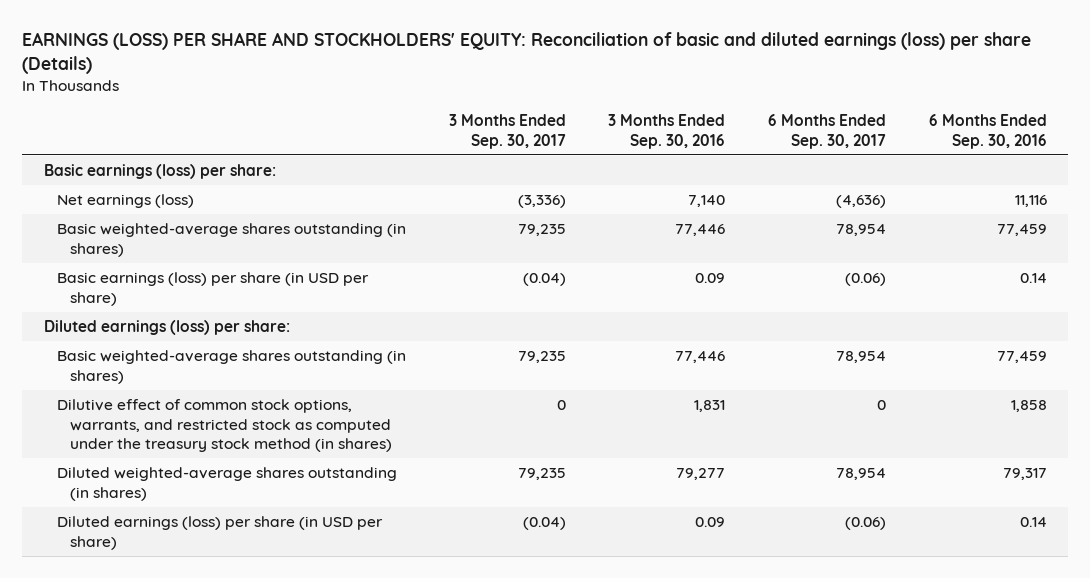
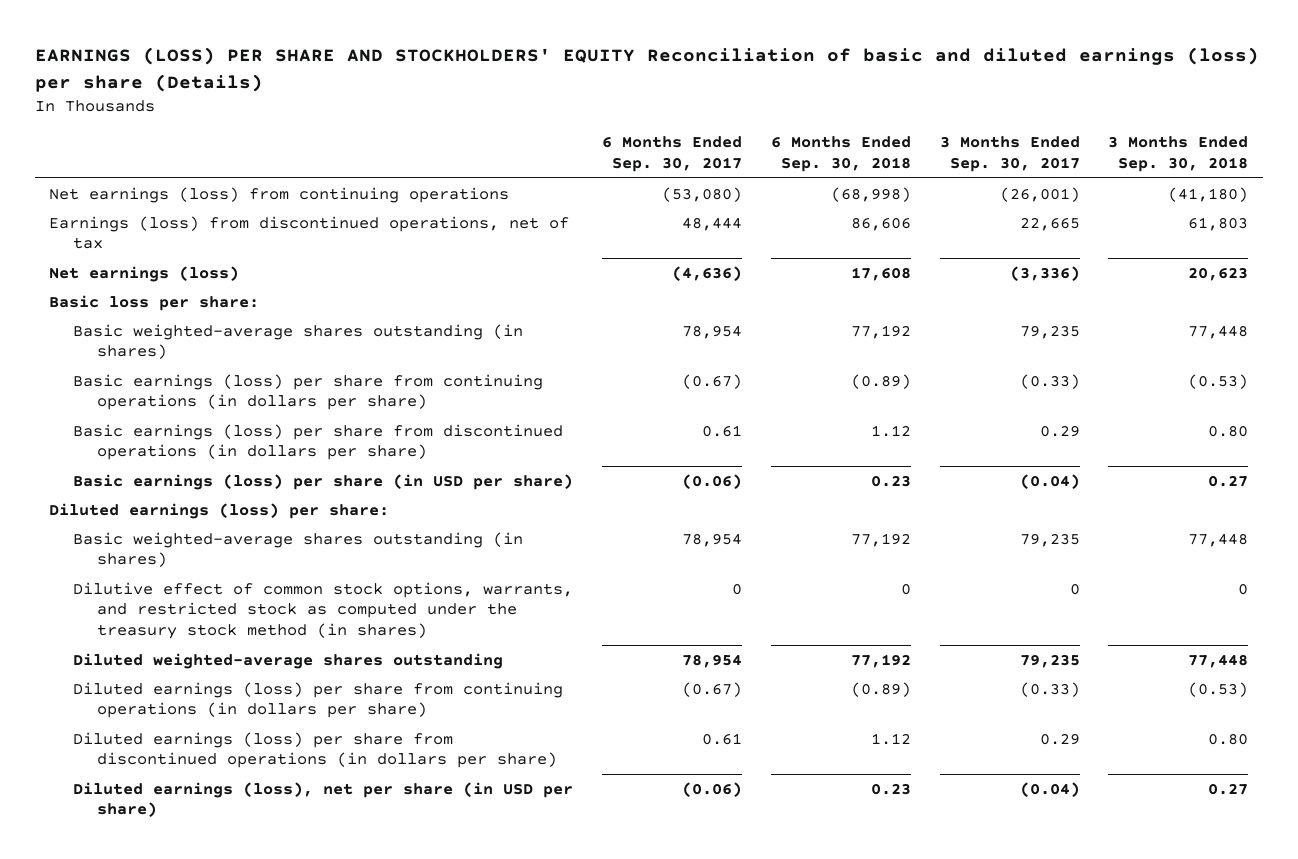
- EARNINGS (LOSS) PER SHARE AND STOCKHOLDERS' EQUITY: Reconciliation of basic and diluted earnings (loss) per share (Details)
+ EARNINGS (LOSS) PER SHARE AND STOCKHOLDERS' EQUITY Reconciliation of basic and diluted earnings (loss) per share (Details)
- | 3 Months Ended Sep. 30, 2017 | 3 Months Ended Sep. 30, 2016 | 6 Months Ended Sep. 30, 2017 | 6 Months Ended Sep. 30, 2016
+ | 6 Months Ended Sep. 30, 2017 | 6 Months Ended Sep. 30, 2018 | 3 Months Ended Sep. 30, 2017 | 3 Months Ended Sep. 30, 2018
- Basic earnings (loss) per share:
+ Net earnings (loss) from continuing operations | (53,080) | (68,998) | (26,001) | (41,180)
+ Earnings (loss) from discontinued operations, net of tax | 48,444 | 86,606 | 22,665 | 61,803
+ Basic loss per share:
+ Basic earnings (loss) per share from continuing operations (in dollars per share) | (0.67) | (0.89) | (0.33) | (0.53)
+ Basic earnings (loss) per share from discontinued operations (in dollars per share) | 0.61 | 1.12 | 0.29 | 0.80
- Diluted weighted-average shares outstanding (in shares) | 79,235 | 79,277 | 78,954 | 79,317
- Diluted earnings (loss) per share (in USD per share) | (0.04) | 0.09 | (0.06) | 0.14
+ Diluted weighted-average shares outstanding | 78,954 | 77,192 | 79,235 | 77,448
+ Diluted earnings (loss) per share from continuing operations (in dollars per share) | (0.67) | (0.89) | (0.33) | (0.53)
+ Diluted earnings (loss) per share from discontinued operations (in dollars per share) | 0.61 | 1.12 | 0.29 | 0.80
+ Diluted earnings (loss), net per share (in USD per share) | (0.06) | 0.23 | (0.04) | 0.27

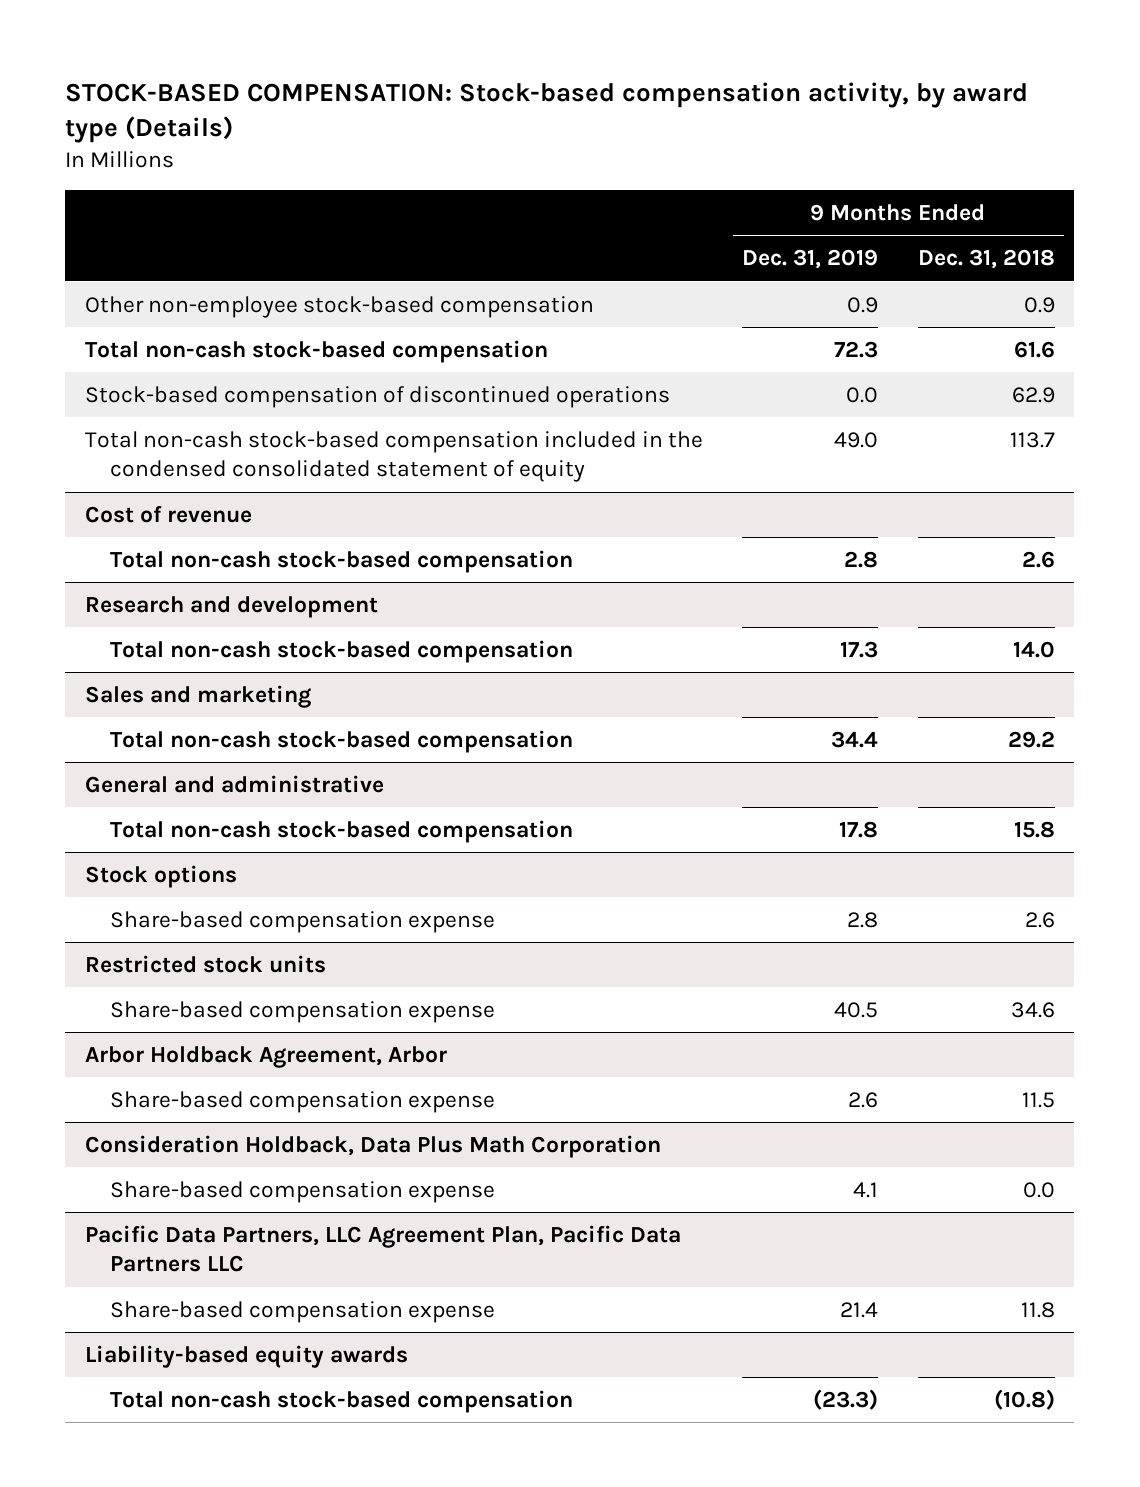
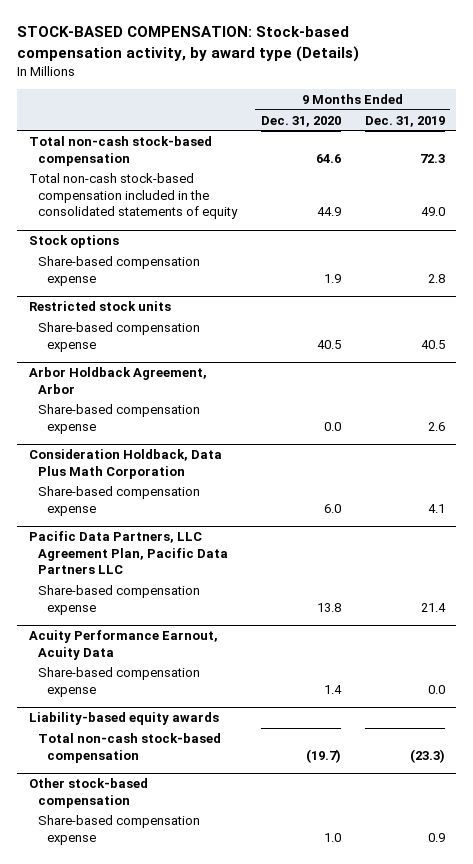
- | 9 Months Ended Dec. 31, 2019 | 9 Months Ended Dec. 31, 2018
+ | 9 Months Ended Dec. 31, 2020 | 9 Months Ended Dec. 31, 2019
- Other non-employee stock-based compensation | 0.9 | 0.9
- Stock-based compensation of discontinued operations | 0.0 | 62.9
- Total non-cash stock-based compensation included in the condensed consolidated statement of equity | 49.0 | 113.7
- Cost of revenue
- Total non-cash stock-based compensation | 2.8 | 2.6
- Research and development
- Total non-cash stock-based compensation | 17.3 | 14.0
- Sales and marketing
- Total non-cash stock-based compensation | 34.4 | 29.2
- General and administrative
- Total non-cash stock-based compensation | 17.8 | 15.8
+ Total non-cash stock-based compensation included in the consolidated statements of equity | 44.9 | 49.0
+ Acuity Performance Earnout, Acuity Data
+ Share-based compensation expense | 1.4 | 0.0
+ Other stock-based compensation
+ Share-based compensation expense | 1.0 | 0.9

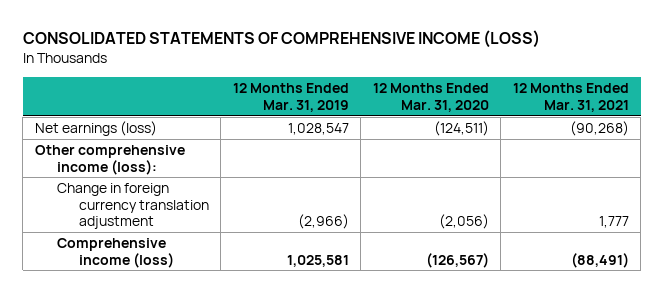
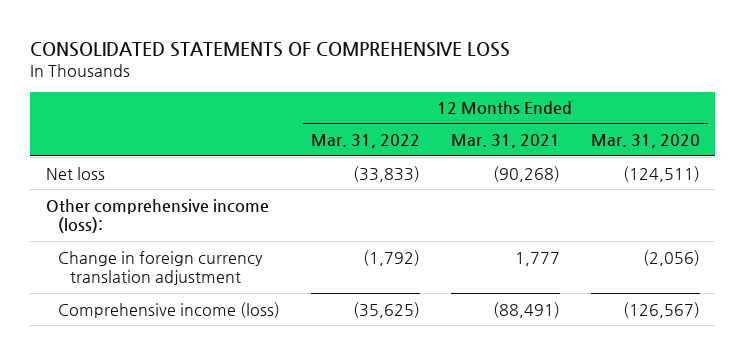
- CONSOLIDATED STATEMENTS OF COMPREHENSIVE INCOME (LOSS)
+ CONSOLIDATED STATEMENTS OF COMPREHENSIVE LOSS
- | 12 Months Ended Mar. 31, 2019 | 12 Months Ended Mar. 31, 2020 | 12 Months Ended Mar. 31, 2021
+ | 12 Months Ended Mar. 31, 2022 | 12 Months Ended Mar. 31, 2021 | 12 Months Ended Mar. 31, 2020
- Net earnings (loss) | 1,028,547 | (124,511) | (90,268)
+ Net loss | (33,833) | (90,268) | (124,511)

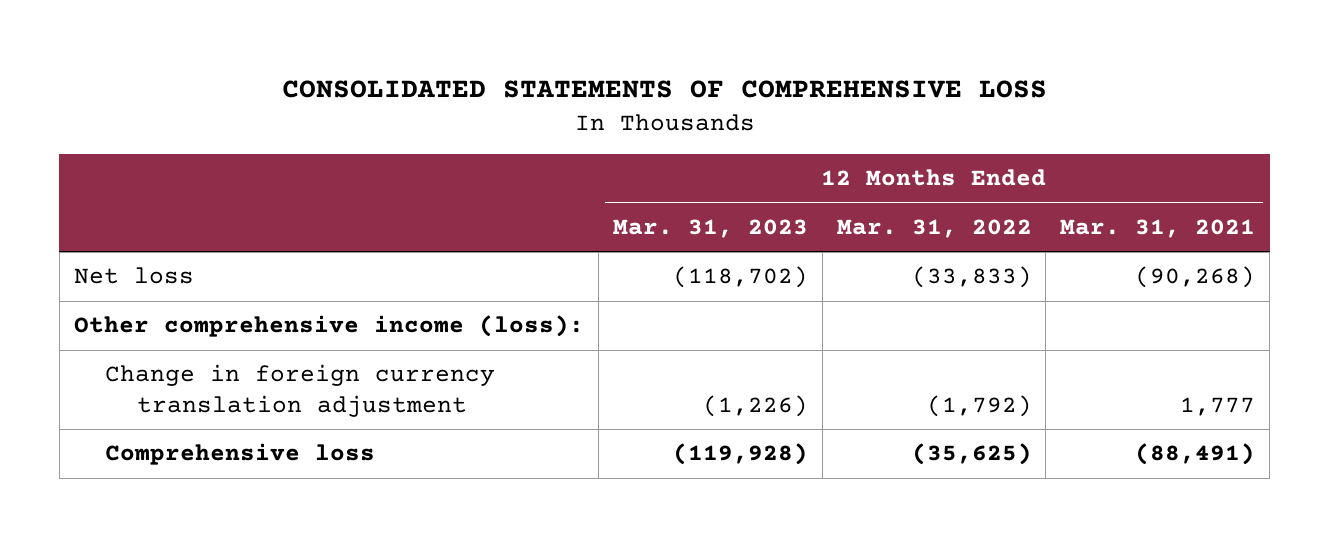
- | 12 Months Ended Mar. 31, 2022 | 12 Months Ended Mar. 31, 2021 | 12 Months Ended Mar. 31, 2020
+ | 12 Months Ended Mar. 31, 2023 | 12 Months Ended Mar. 31, 2022 | 12 Months Ended Mar. 31, 2021
- Comprehensive income (loss) | (35,625) | (88,491) | (126,567)
+ Comprehensive loss | (119,928) | (35,625) | (88,491)

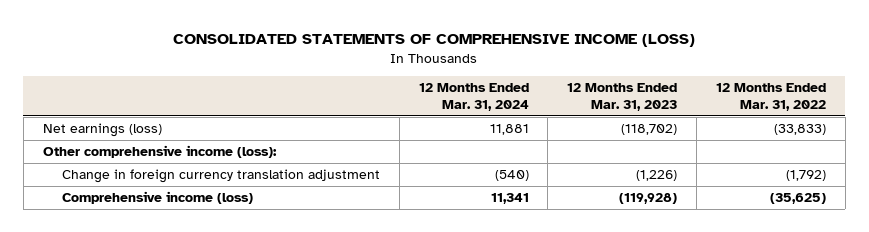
- CONSOLIDATED STATEMENTS OF COMPREHENSIVE LOSS
+ CONSOLIDATED STATEMENTS OF COMPREHENSIVE INCOME (LOSS)
- | 12 Months Ended Mar. 31, 2023 | 12 Months Ended Mar. 31, 2022 | 12 Months Ended Mar. 31, 2021
+ | 12 Months Ended Mar. 31, 2024 | 12 Months Ended Mar. 31, 2023 | 12 Months Ended Mar. 31, 2022
- Net loss | (118,702) | (33,833) | (90,268)
+ Net earnings (loss) | 11,881 | (118,702) | (33,833)
- Comprehensive loss | (119,928) | (35,625) | (88,491)
+ Comprehensive income (loss) | 11,341 | (119,928) | (35,625)

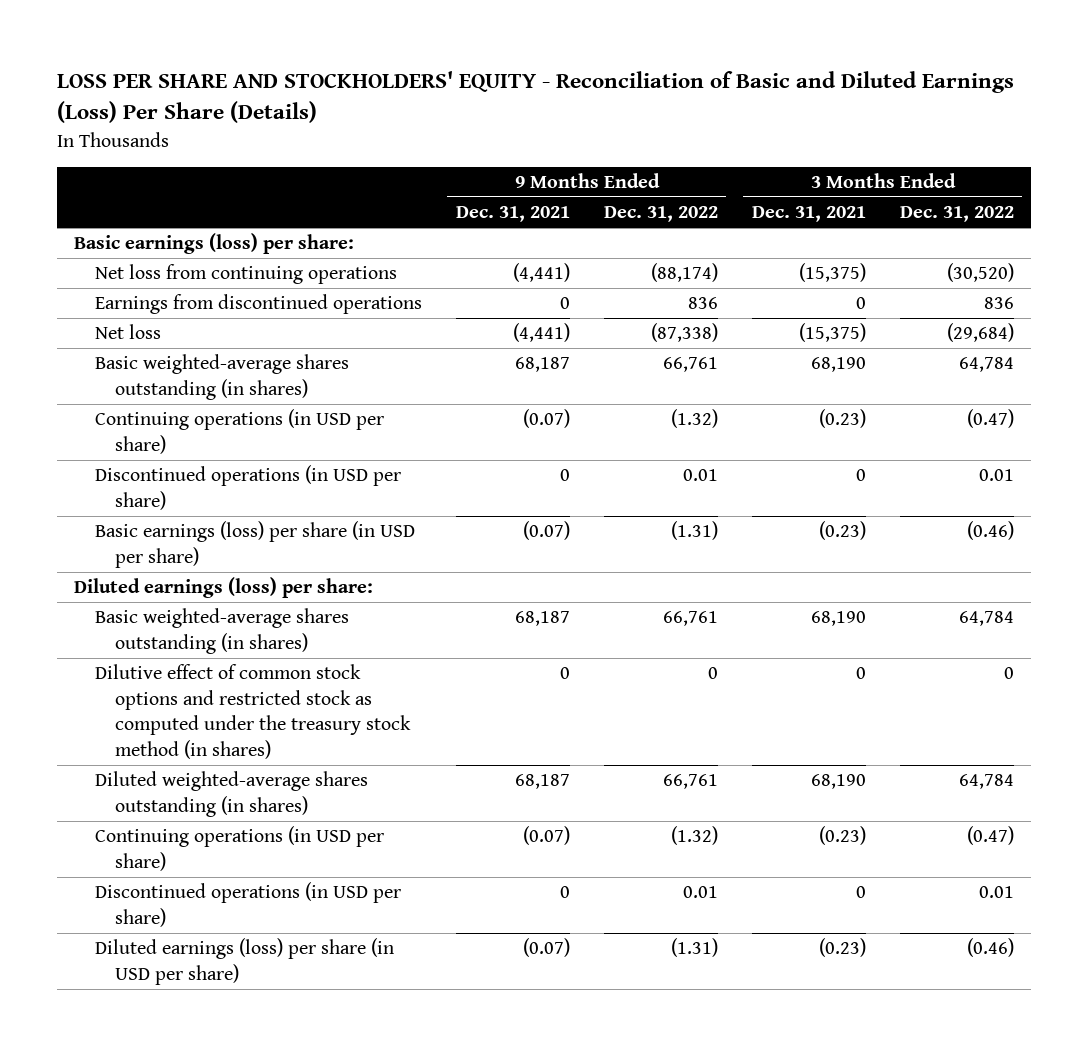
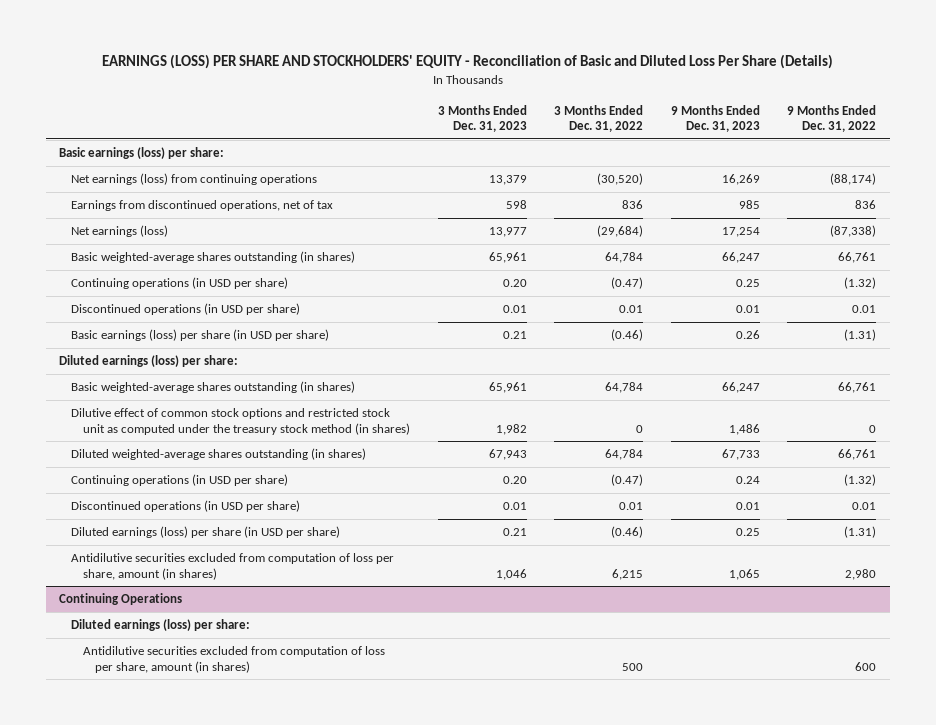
- LOSS PER SHARE AND STOCKHOLDERS' EQUITY - Reconciliation of Basic and Diluted Earnings (Loss) Per Share (Details)
+ EARNINGS (LOSS) PER SHARE AND STOCKHOLDERS' EQUITY - Reconciliation of Basic and Diluted Loss Per Share (Details)
- | 9 Months Ended Dec. 31, 2021 | 9 Months Ended Dec. 31, 2022 | 3 Months Ended Dec. 31, 2021 | 3 Months Ended Dec. 31, 2022
+ | 3 Months Ended Dec. 31, 2023 | 3 Months Ended Dec. 31, 2022 | 9 Months Ended Dec. 31, 2023 | 9 Months Ended Dec. 31, 2022
- Net loss from continuing operations | (4,441) | (88,174) | (15,375) | (30,520)
- Earnings from discontinued operations | 0 | 836 | 0 | 836
- Net loss | (4,441) | (87,338) | (15,375) | (29,684)
+ Net earnings (loss) from continuing operations | 13,379 | (30,520) | 16,269 | (88,174)
+ Earnings from discontinued operations, net of tax | 598 | 836 | 985 | 836
+ Net earnings (loss) | 13,977 | (29,684) | 17,254 | (87,338)
- Dilutive effect of common stock options and restricted stock as computed under the treasury stock method (in shares) | 0 | 0 | 0 | 0
+ Dilutive effect of common stock options and restricted stock unit as computed under the treasury stock method (in shares) | 1,982 | 0 | 1,486 | 0
+ Antidilutive securities excluded from computation of loss per share, amount (in shares) | 1,046 | 6,215 | 1,065 | 2,980
+ Continuing Operations
+ Diluted earnings (loss) per share:
+ Antidilutive securities excluded from computation of loss per share, amount (in shares) | | 500 | | 600

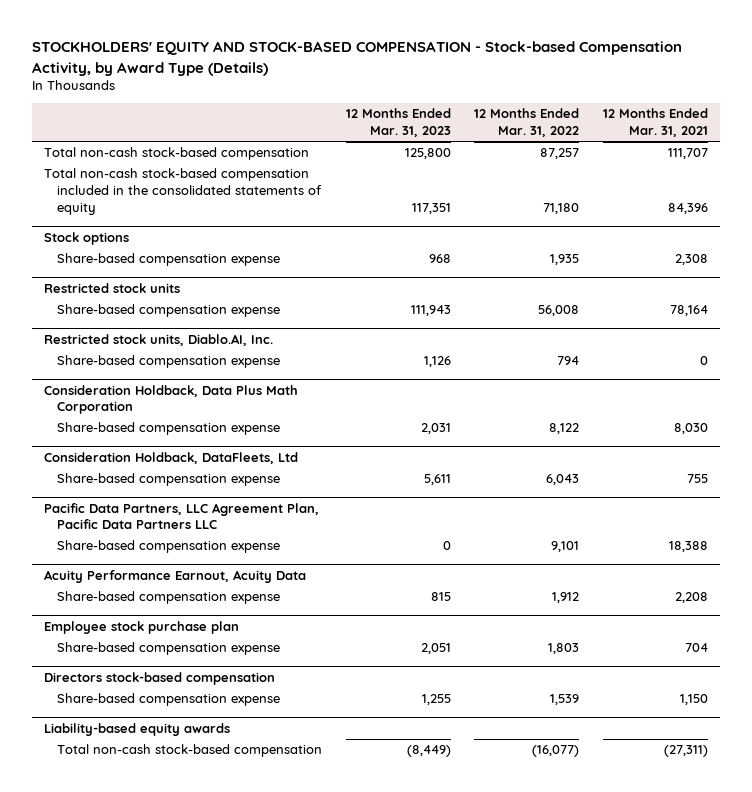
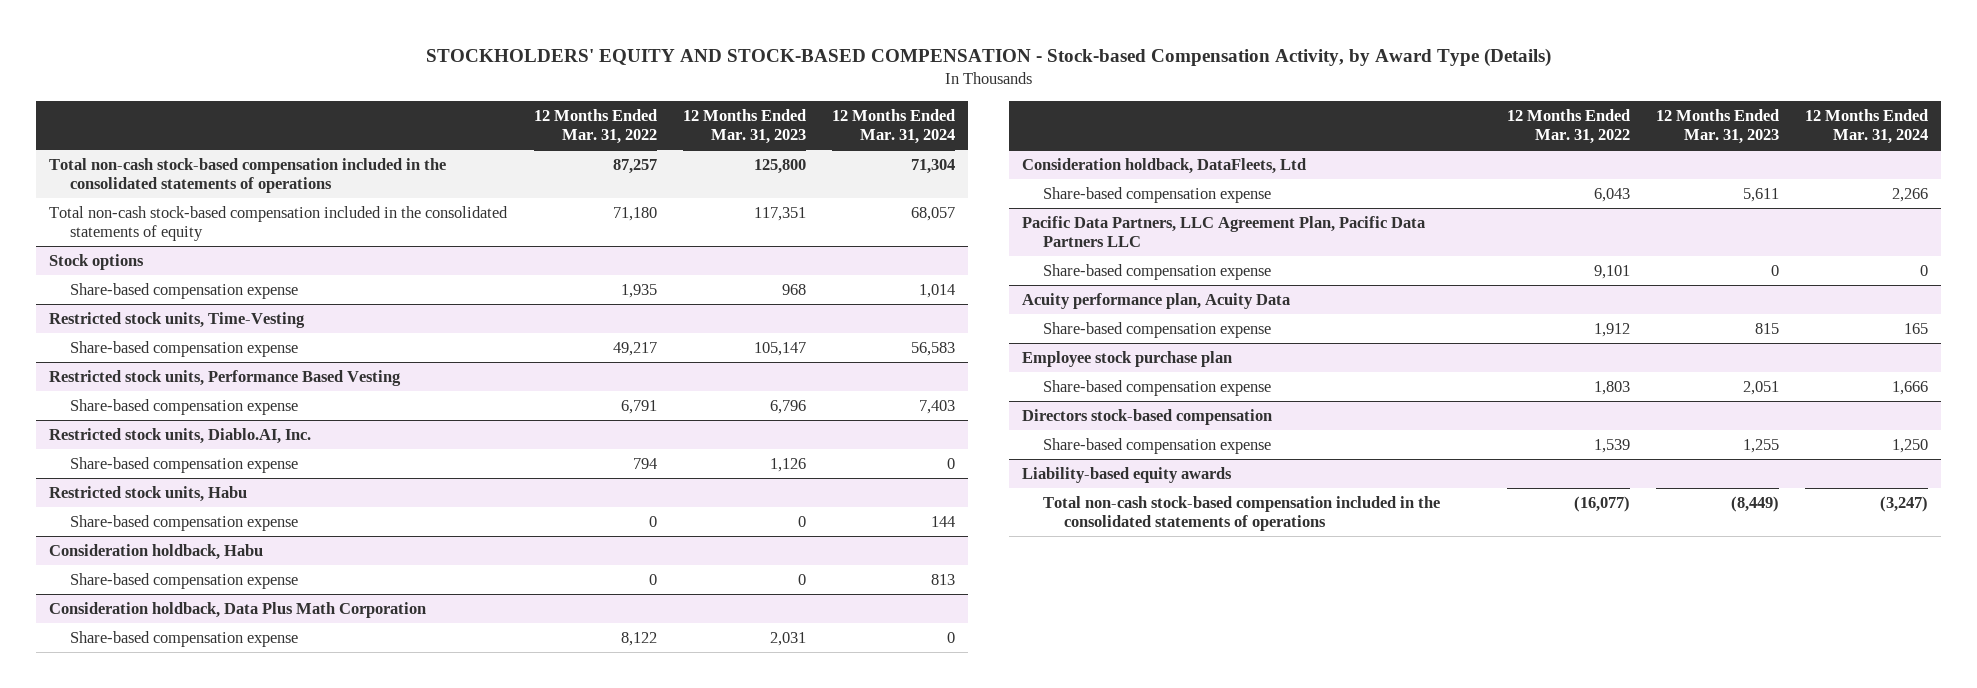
- | 12 Months Ended Mar. 31, 2023 | 12 Months Ended Mar. 31, 2022 | 12 Months Ended Mar. 31, 2021
+ | 12 Months Ended Mar. 31, 2022 | 12 Months Ended Mar. 31, 2023 | 12 Months Ended Mar. 31, 2024
- Total non-cash stock-based compensation | 125,800 | 87,257 | 111,707
+ Total non-cash stock-based compensation included in the consolidated statements of operations | 87,257 | 125,800 | 71,304
- Restricted stock units
- Share-based compensation expense | 111,943 | 56,008 | 78,164
+ Restricted stock units, Time-Vesting
+ Share-based compensation expense | 49,217 | 105,147 | 56,583
+ Restricted stock units, Performance Based Vesting
+ Share-based compensation expense | 6,791 | 6,796 | 7,403
- Consideration Holdback, Data Plus Math Corporation
+ Restricted stock units, Habu
+ Share-based compensation expense | 0 | 0 | 144
+ Consideration holdback, Habu
+ Share-based compensation expense | 0 | 0 | 813
+ Consideration holdback, Data Plus Math Corporation
- Consideration Holdback, DataFleets, Ltd
+ Consideration holdback, DataFleets, Ltd
- Acuity Performance Earnout, Acuity Data
+ Acuity performance plan, Acuity Data
@ Liability-based equity awards
- Total non-cash stock-based compensation | (8,449) | (16,077) | (27,311)
+ Total non-cash stock-based compensation included in the consolidated statements of operations | (16,077) | (8,449) | (3,247)

